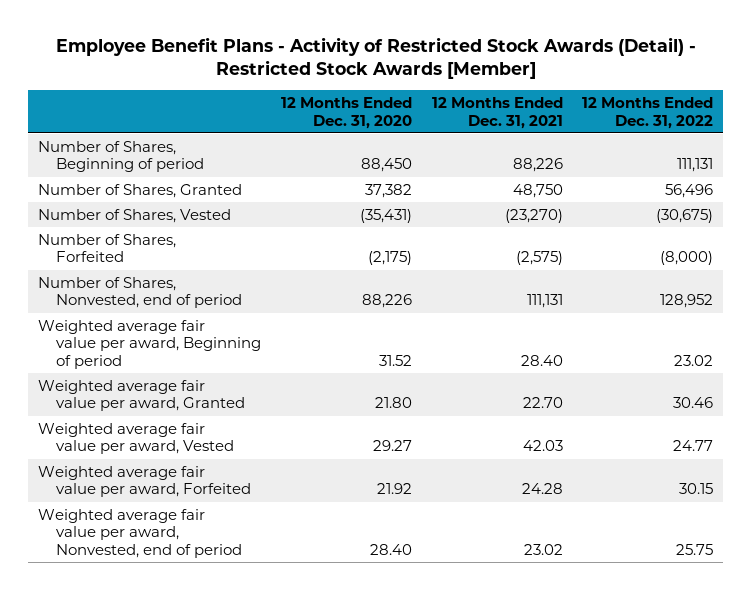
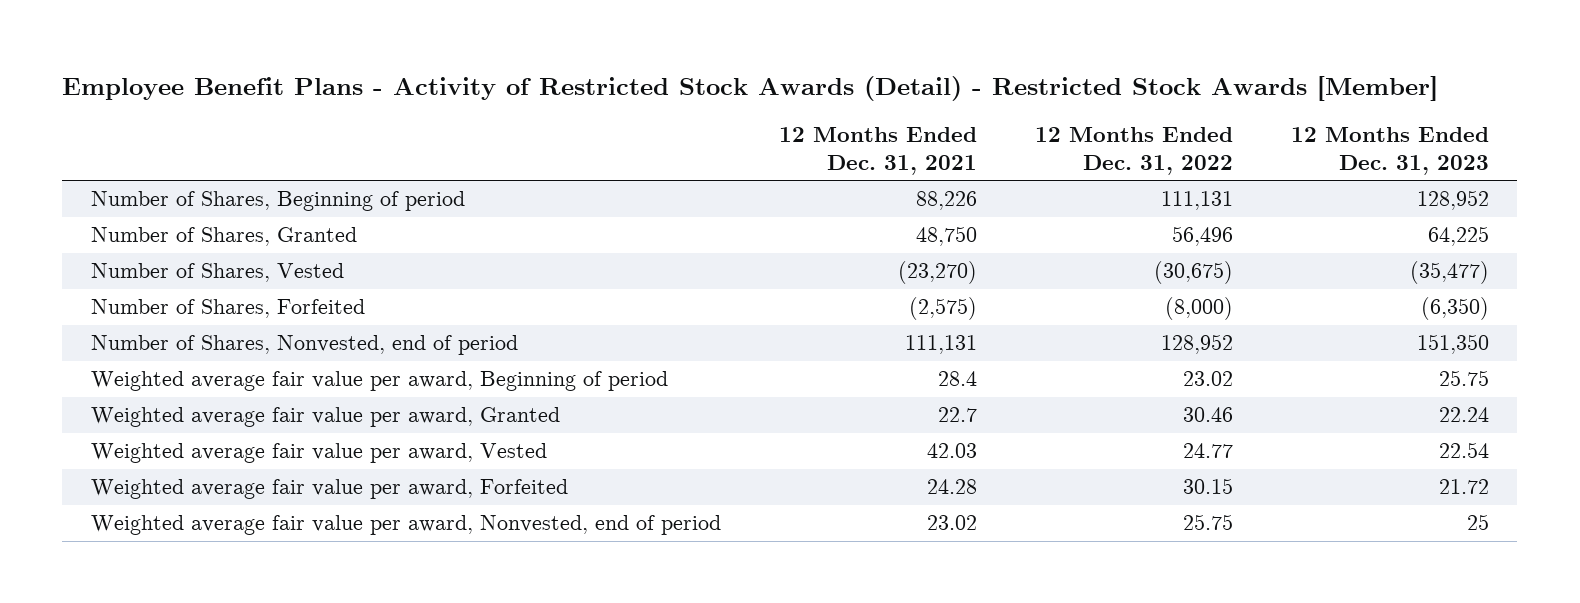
- | 12 Months Ended Dec. 31, 2020 | 12 Months Ended Dec. 31, 2021 | 12 Months Ended Dec. 31, 2022
+ | 12 Months Ended Dec. 31, 2021 | 12 Months Ended Dec. 31, 2022 | 12 Months Ended Dec. 31, 2023
- Weighted average fair value per award, Beginning of period | 31.52 | 28.40 | 23.02
- Weighted average fair value per award, Granted | 21.80 | 22.70 | 30.46
+ Weighted average fair value per award, Beginning of period | 28.4 | 23.02 | 25.75
+ Weighted average fair value per award, Granted | 22.7 | 30.46 | 22.24

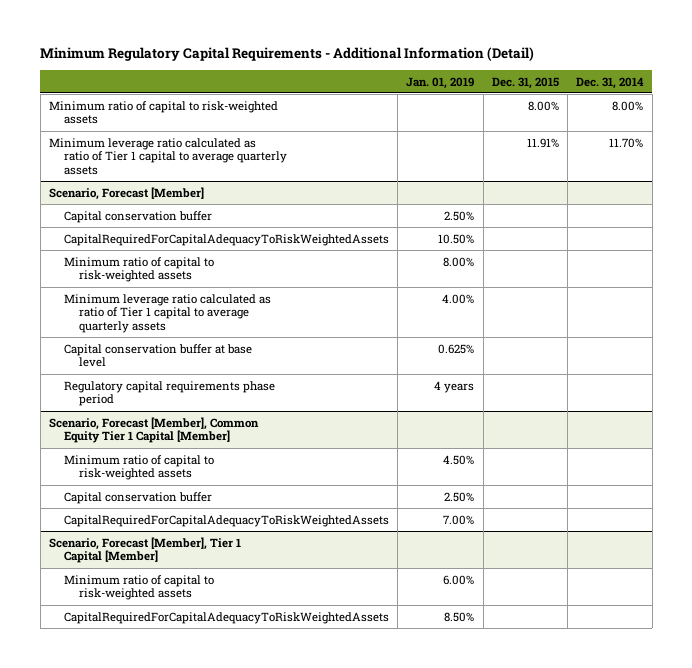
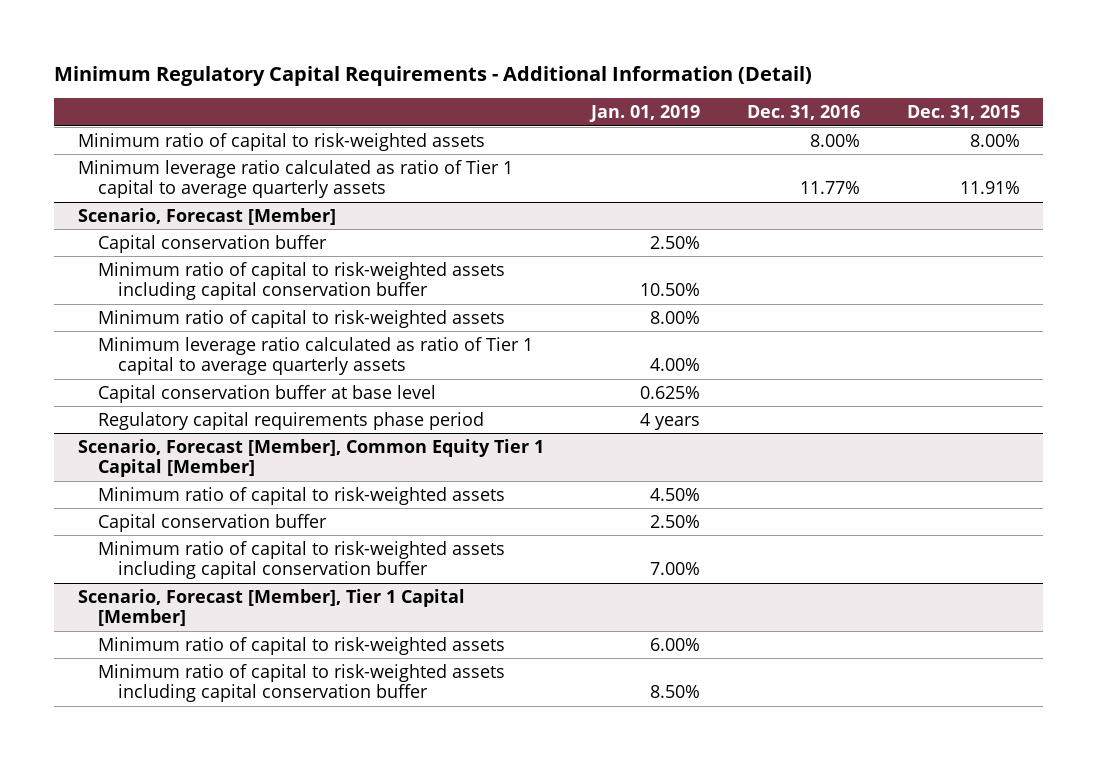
- | Jan. 01, 2019 | Dec. 31, 2015 | Dec. 31, 2014
+ | Jan. 01, 2019 | Dec. 31, 2016 | Dec. 31, 2015
@ Scenario, Forecast [Member]
- CapitalRequiredForCapitalAdequacyToRiskWeightedAssets | 10.50% | |
+ Minimum ratio of capital to risk-weighted assets including capital conservation buffer | 10.50% | |
@ Scenario, Forecast [Member], Common Equity Tier 1 Capital [Member]
- CapitalRequiredForCapitalAdequacyToRiskWeightedAssets | 7.00% | |
+ Minimum ratio of capital to risk-weighted assets including capital conservation buffer | 7.00% | |
@ Scenario, Forecast [Member], Tier 1 Capital [Member]
- CapitalRequiredForCapitalAdequacyToRiskWeightedAssets | 8.50% | |
+ Minimum ratio of capital to risk-weighted assets including capital conservation buffer | 8.50% | |

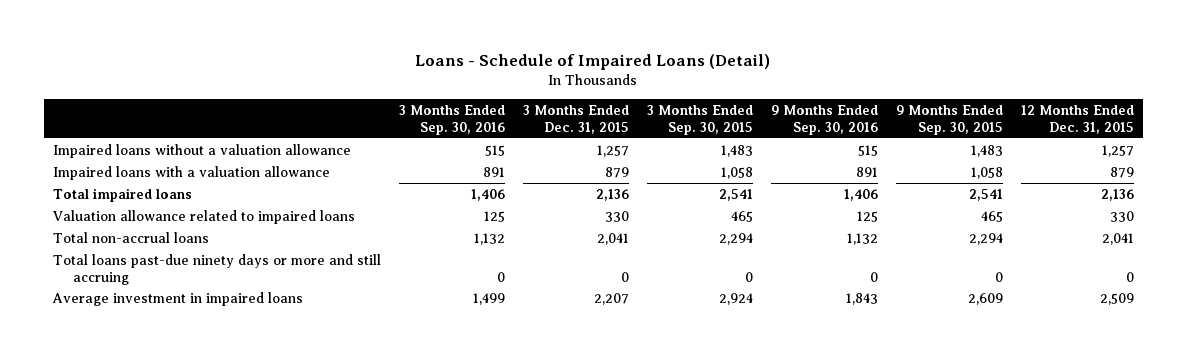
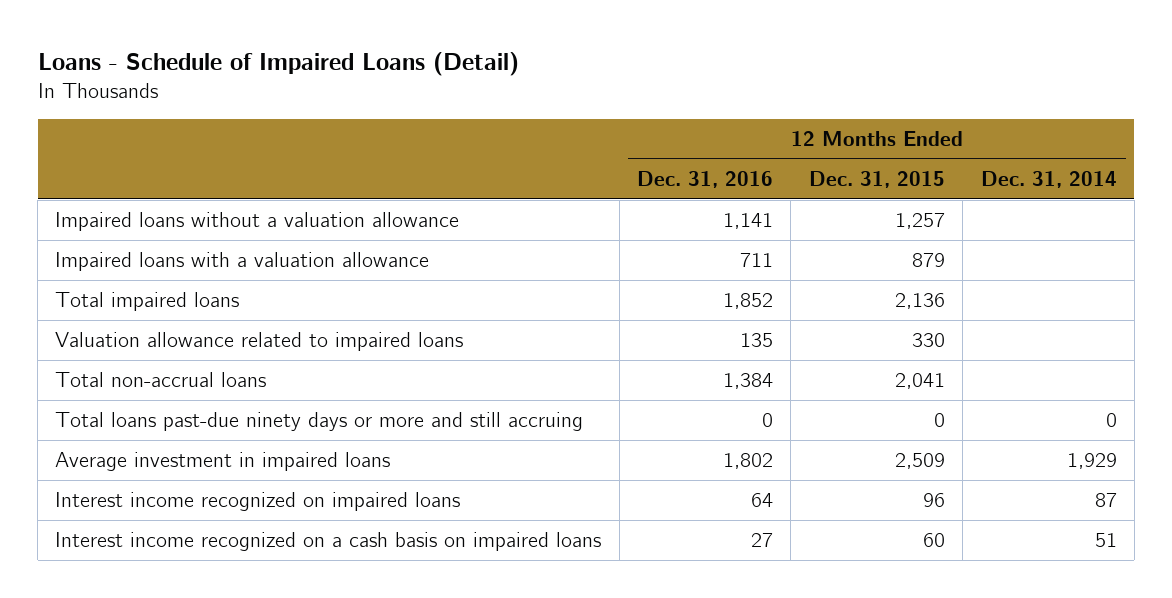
- | 3 Months Ended Sep. 30, 2016 | 3 Months Ended Dec. 31, 2015 | 3 Months Ended Sep. 30, 2015 | 9 Months Ended Sep. 30, 2016 | 9 Months Ended Sep. 30, 2015 | 12 Months Ended Dec. 31, 2015
+ | 12 Months Ended Dec. 31, 2016 | 12 Months Ended Dec. 31, 2015 | 12 Months Ended Dec. 31, 2014
+ Interest income recognized on impaired loans | 64 | 96 | 87
+ Interest income recognized on a cash basis on impaired loans | 27 | 60 | 51

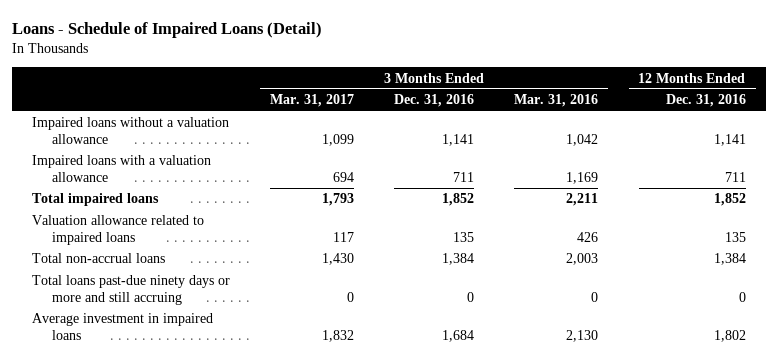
- | 12 Months Ended Dec. 31, 2016 | 12 Months Ended Dec. 31, 2015 | 12 Months Ended Dec. 31, 2014
+ | 3 Months Ended Mar. 31, 2017 | 3 Months Ended Dec. 31, 2016 | 3 Months Ended Mar. 31, 2016 | 12 Months Ended Dec. 31, 2016
- Interest income recognized on impaired loans | 64 | 96 | 87
- Interest income recognized on a cash basis on impaired loans | 27 | 60 | 51

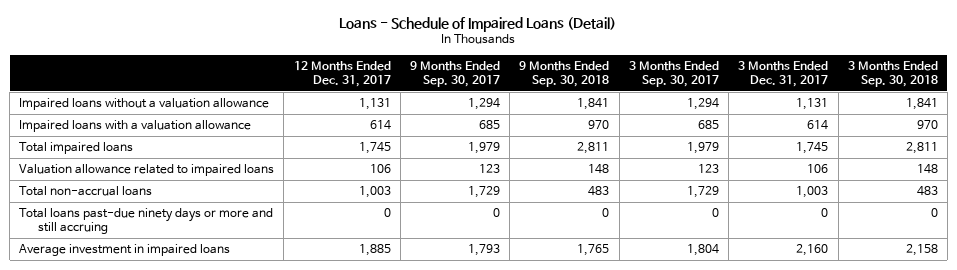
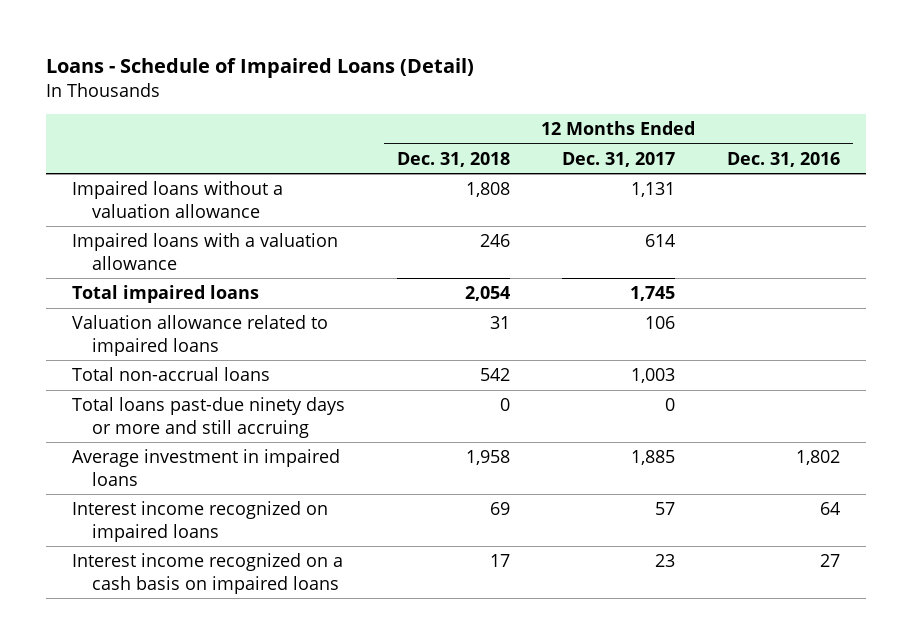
- | 12 Months Ended Dec. 31, 2017 | 9 Months Ended Sep. 30, 2017 | 9 Months Ended Sep. 30, 2018 | 3 Months Ended Sep. 30, 2017 | 3 Months Ended Dec. 31, 2017 | 3 Months Ended Sep. 30, 2018
+ | 12 Months Ended Dec. 31, 2018 | 12 Months Ended Dec. 31, 2017 | 12 Months Ended Dec. 31, 2016
+ Interest income recognized on impaired loans | 69 | 57 | 64
+ Interest income recognized on a cash basis on impaired loans | 17 | 23 | 27

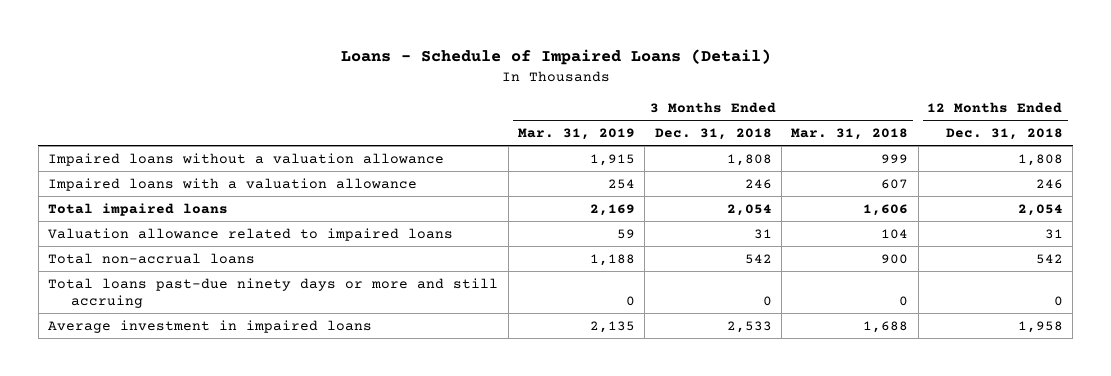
- | 12 Months Ended Dec. 31, 2018 | 12 Months Ended Dec. 31, 2017 | 12 Months Ended Dec. 31, 2016
+ | 3 Months Ended Mar. 31, 2019 | 3 Months Ended Dec. 31, 2018 | 3 Months Ended Mar. 31, 2018 | 12 Months Ended Dec. 31, 2018
- Interest income recognized on impaired loans | 69 | 57 | 64
- Interest income recognized on a cash basis on impaired loans | 17 | 23 | 27

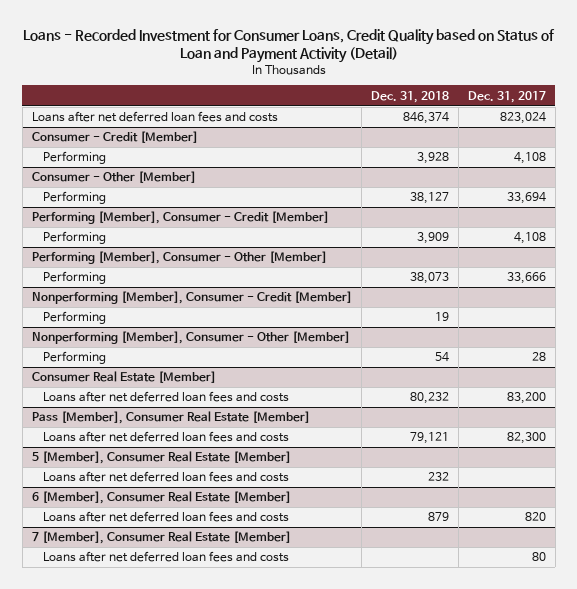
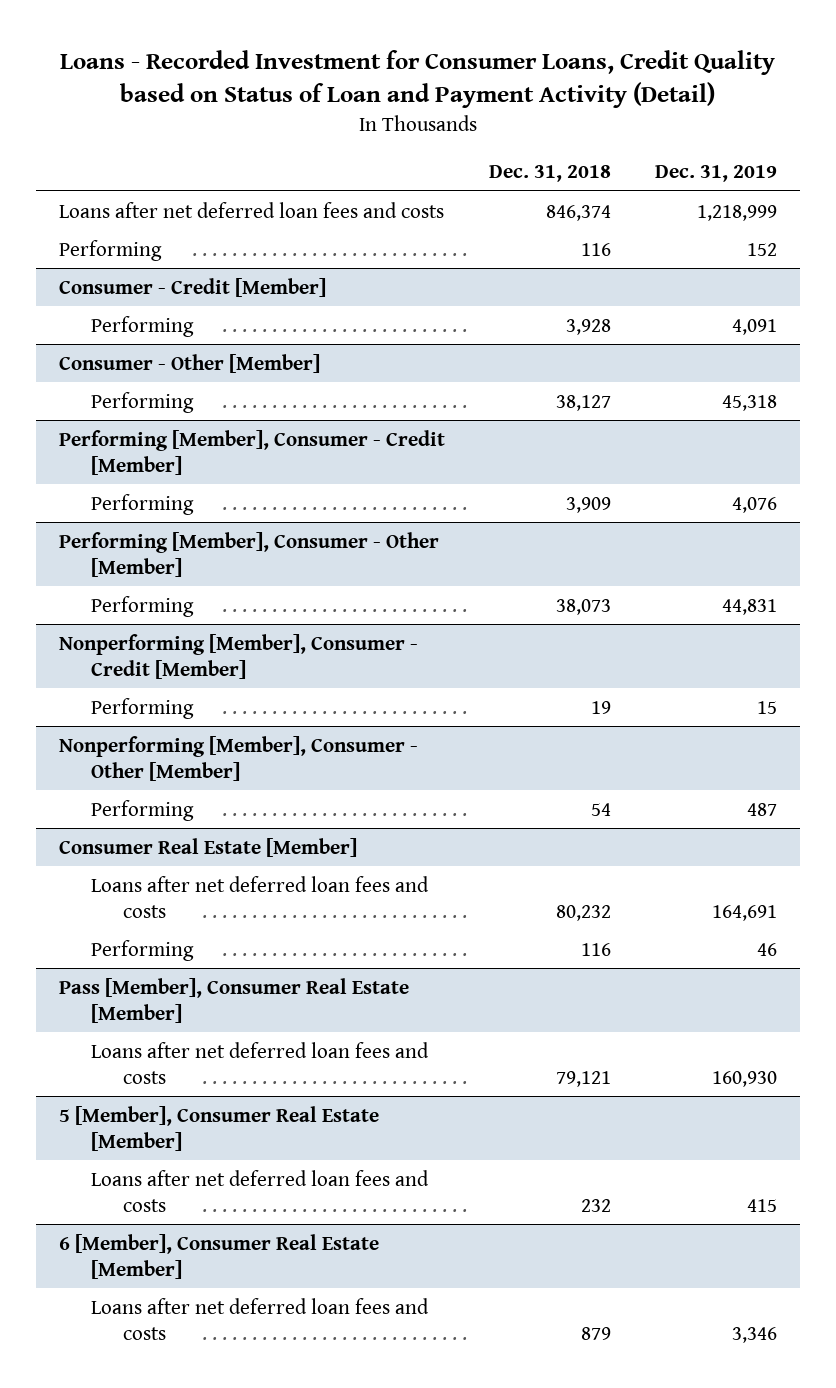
- | Dec. 31, 2018 | Dec. 31, 2017
+ | Dec. 31, 2018 | Dec. 31, 2019
+ Performing | 116 | 152
@ Consumer Real Estate [Member]
+ Performing | 116 | 46
- 7 [Member], Consumer Real Estate [Member]
- Loans after net deferred loan fees and costs | | 80

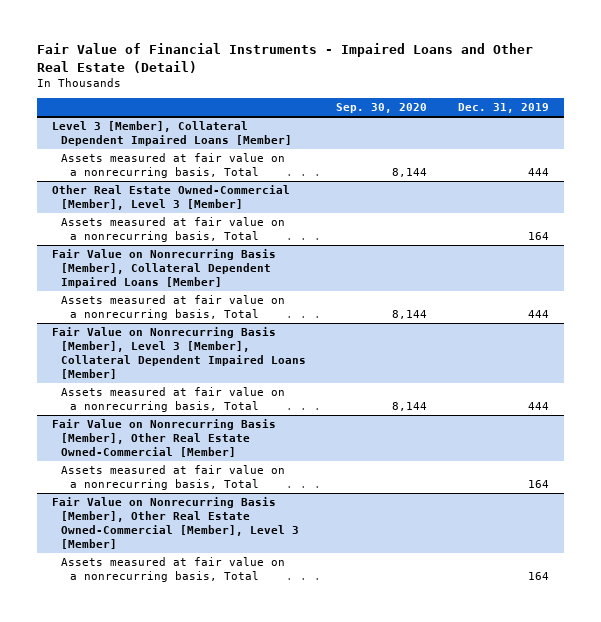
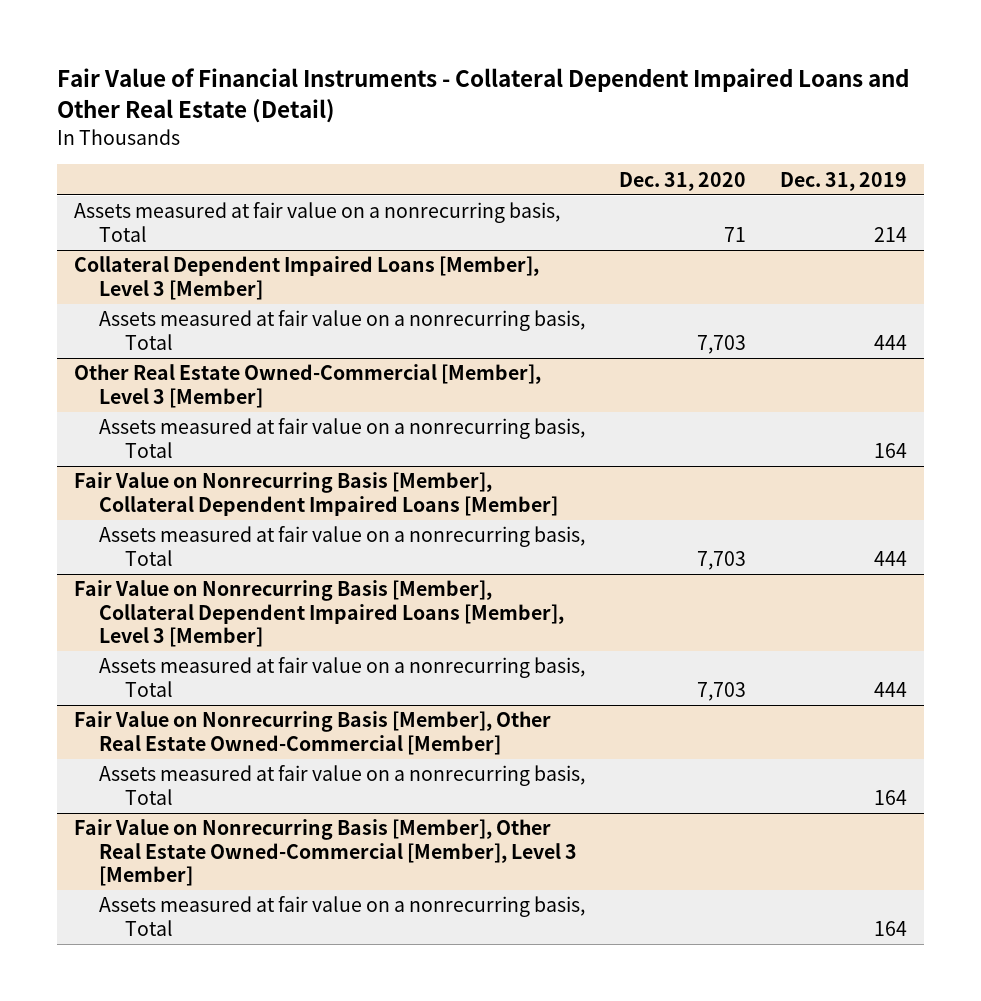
- Fair Value of Financial Instruments - Impaired Loans and Other Real Estate (Detail)
+ Fair Value of Financial Instruments - Collateral Dependent Impaired Loans and Other Real Estate (Detail)
- | Sep. 30, 2020 | Dec. 31, 2019
+ | Dec. 31, 2020 | Dec. 31, 2019
- Level 3 [Member], Collateral Dependent Impaired Loans [Member]
+ Assets measured at fair value on a nonrecurring basis, Total | 71 | 214
+ Collateral Dependent Impaired Loans [Member], Level 3 [Member]
- Fair Value on Nonrecurring Basis [Member], Level 3 [Member], Collateral Dependent Impaired Loans [Member]
+ Fair Value on Nonrecurring Basis [Member], Collateral Dependent Impaired Loans [Member], Level 3 [Member]

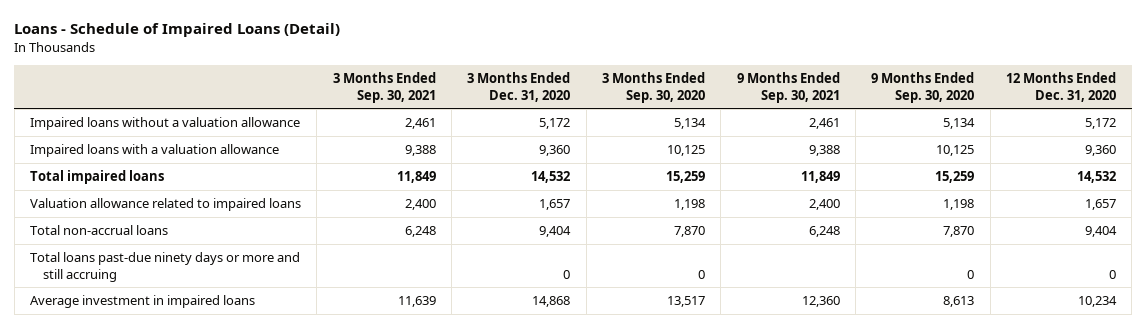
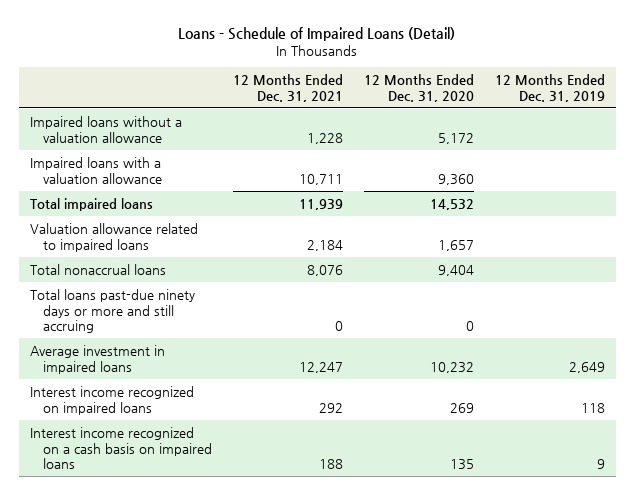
- | 3 Months Ended Sep. 30, 2021 | 3 Months Ended Dec. 31, 2020 | 3 Months Ended Sep. 30, 2020 | 9 Months Ended Sep. 30, 2021 | 9 Months Ended Sep. 30, 2020 | 12 Months Ended Dec. 31, 2020
+ | 12 Months Ended Dec. 31, 2021 | 12 Months Ended Dec. 31, 2020 | 12 Months Ended Dec. 31, 2019
- Total non-accrual loans | 6,248 | 9,404 | 7,870 | 6,248 | 7,870 | 9,404
+ Total nonaccrual loans | 8,076 | 9,404 |
- Average investment in impaired loans | 11,639 | 14,868 | 13,517 | 12,360 | 8,613 | 10,234
+ Average investment in impaired loans | 12,247 | 10,232 | 2,649
+ Interest income recognized on impaired loans | 292 | 269 | 118
+ Interest income recognized on a cash basis on impaired loans | 188 | 135 | 9

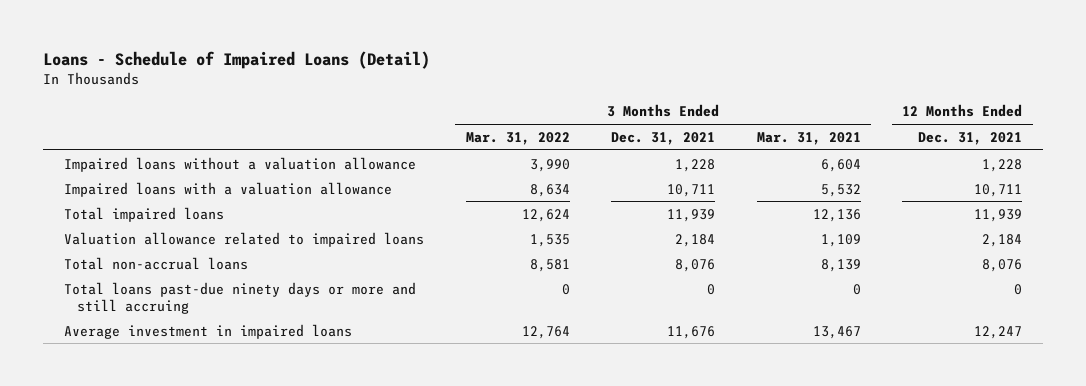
- | 12 Months Ended Dec. 31, 2021 | 12 Months Ended Dec. 31, 2020 | 12 Months Ended Dec. 31, 2019
+ | 3 Months Ended Mar. 31, 2022 | 3 Months Ended Dec. 31, 2021 | 3 Months Ended Mar. 31, 2021 | 12 Months Ended Dec. 31, 2021
- Total nonaccrual loans | 8,076 | 9,404 |
+ Total non-accrual loans | 8,581 | 8,076 | 8,139 | 8,076
- Interest income recognized on impaired loans | 292 | 269 | 118
- Interest income recognized on a cash basis on impaired loans | 188 | 135 | 9

